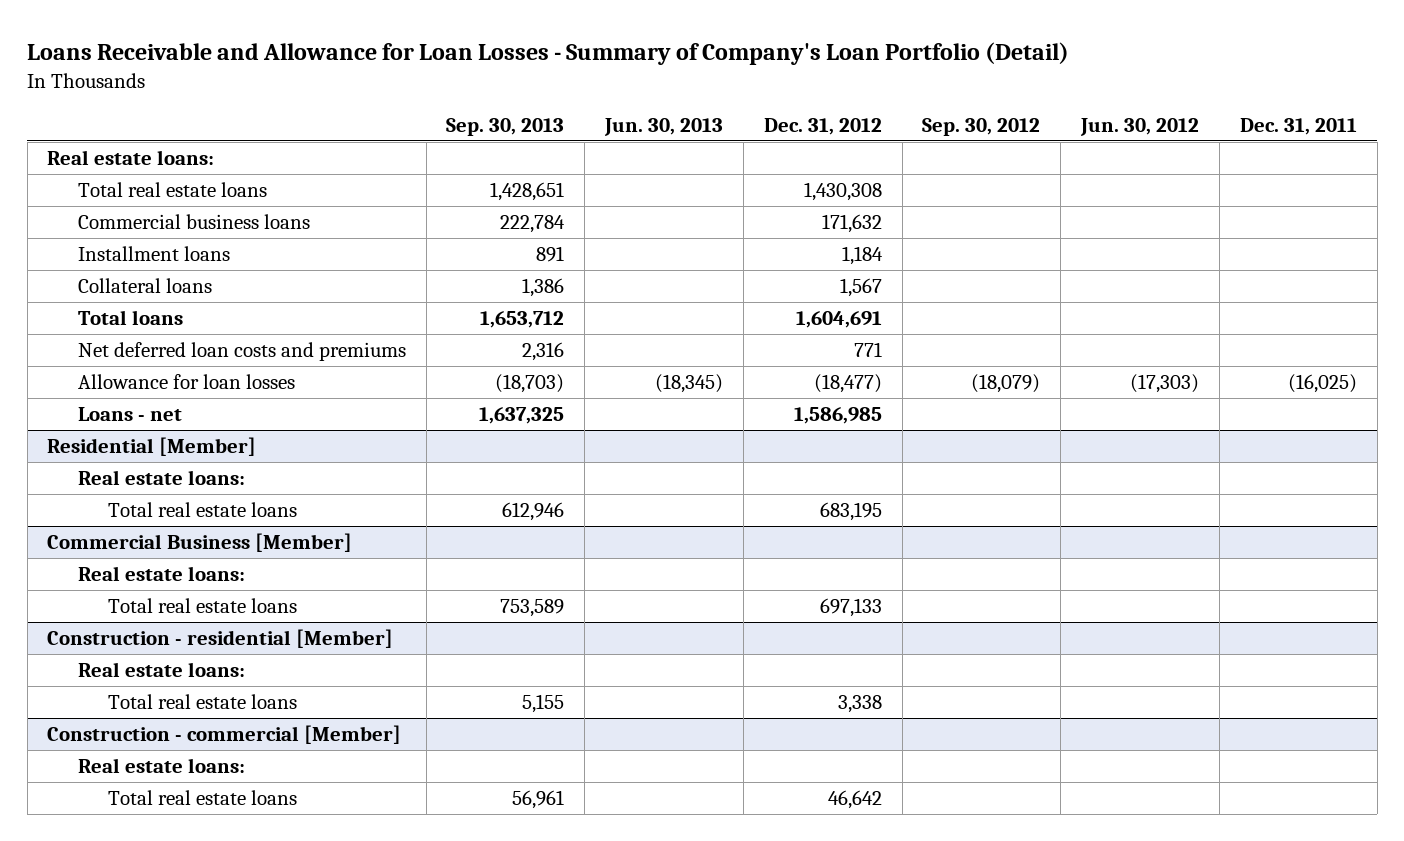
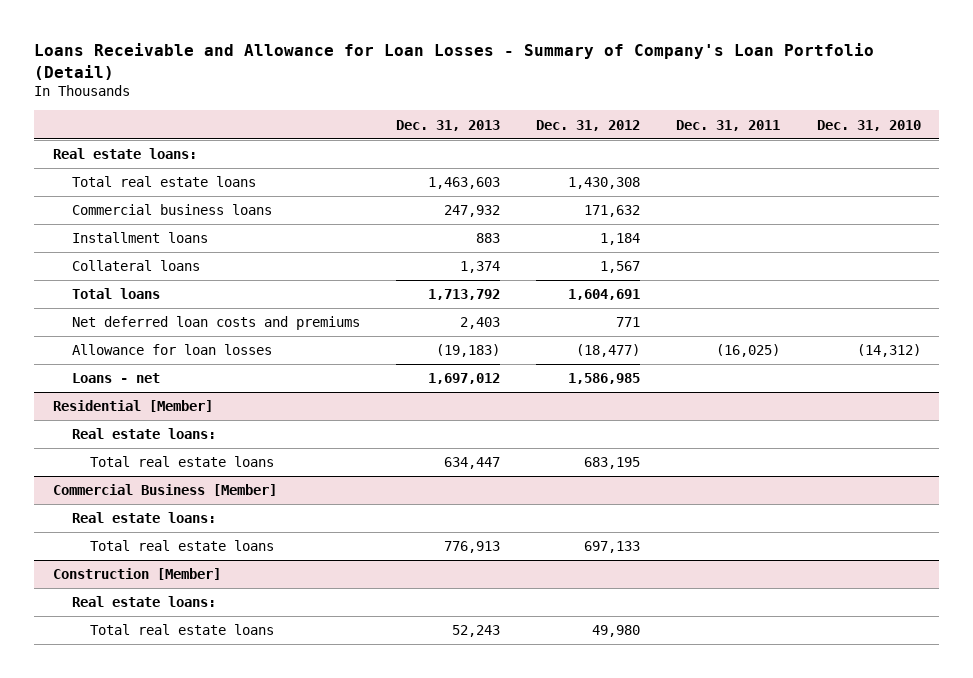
- | Sep. 30, 2013 | Jun. 30, 2013 | Dec. 31, 2012 | Sep. 30, 2012 | Jun. 30, 2012 | Dec. 31, 2011
+ | Dec. 31, 2013 | Dec. 31, 2012 | Dec. 31, 2011 | Dec. 31, 2010
- Construction - residential [Member]
- Real estate loans:
- Total real estate loans | 5,155 | | 3,338 | | |
- Construction - commercial [Member]
+ Construction [Member]
- Total real estate loans | 56,961 | | 46,642 | | |
+ Total real estate loans | 52,243 | 49,980 | |

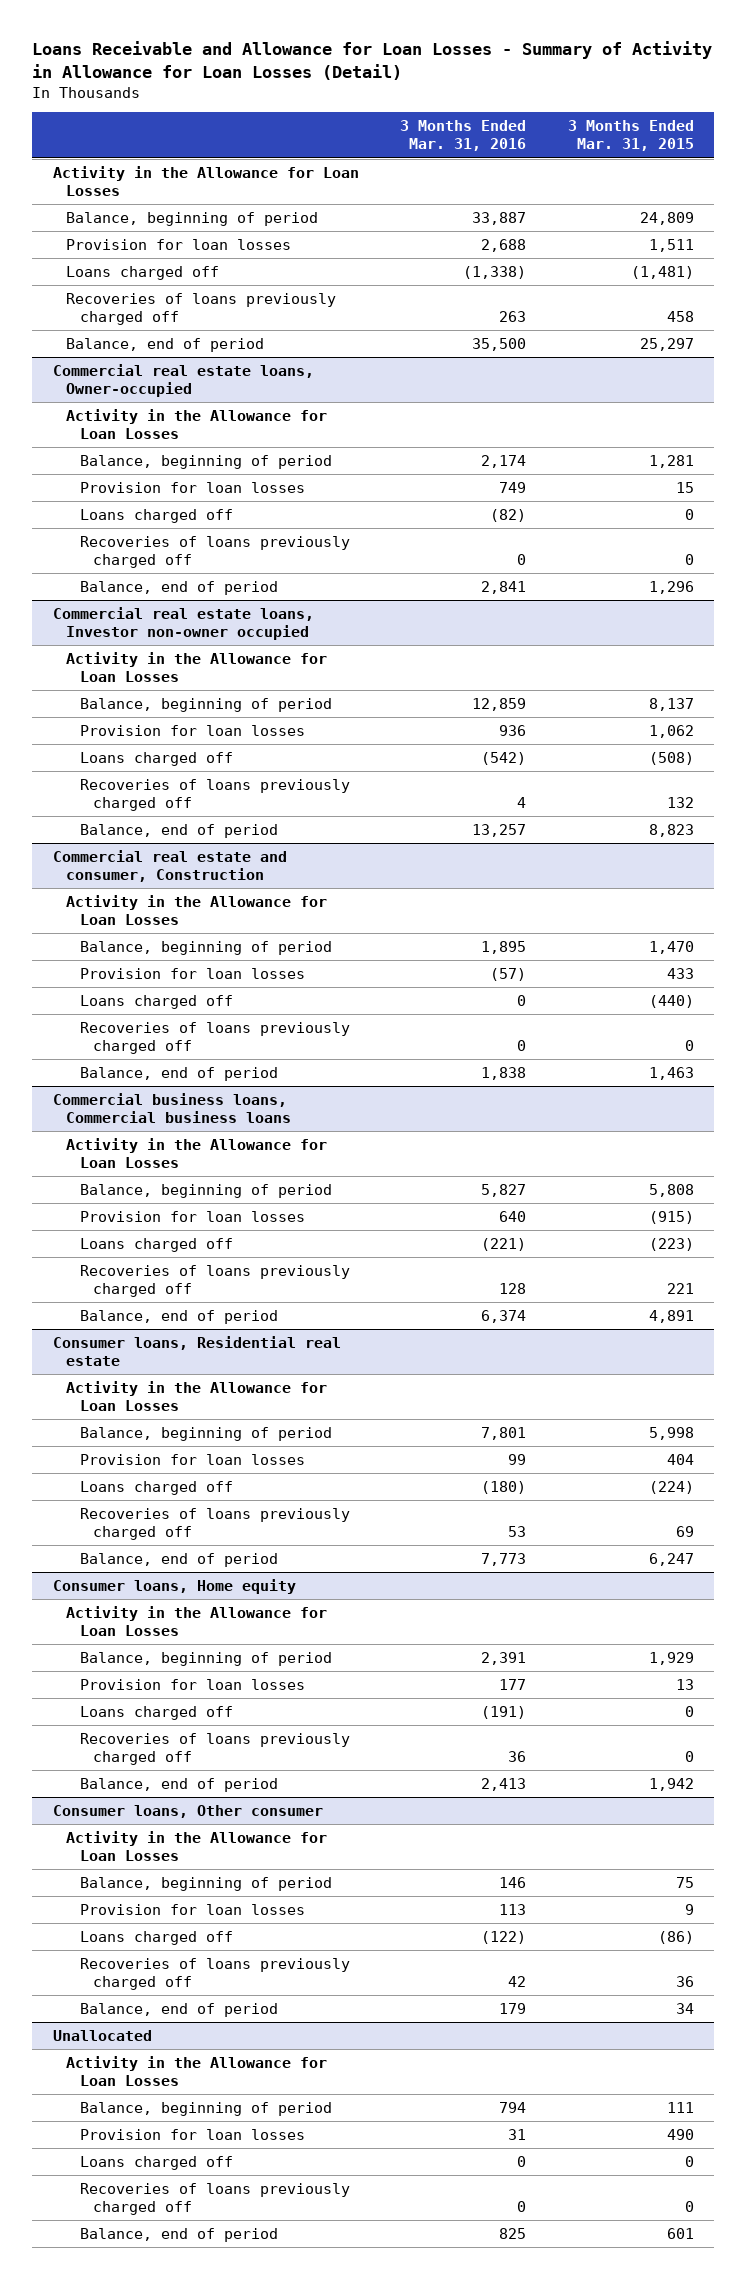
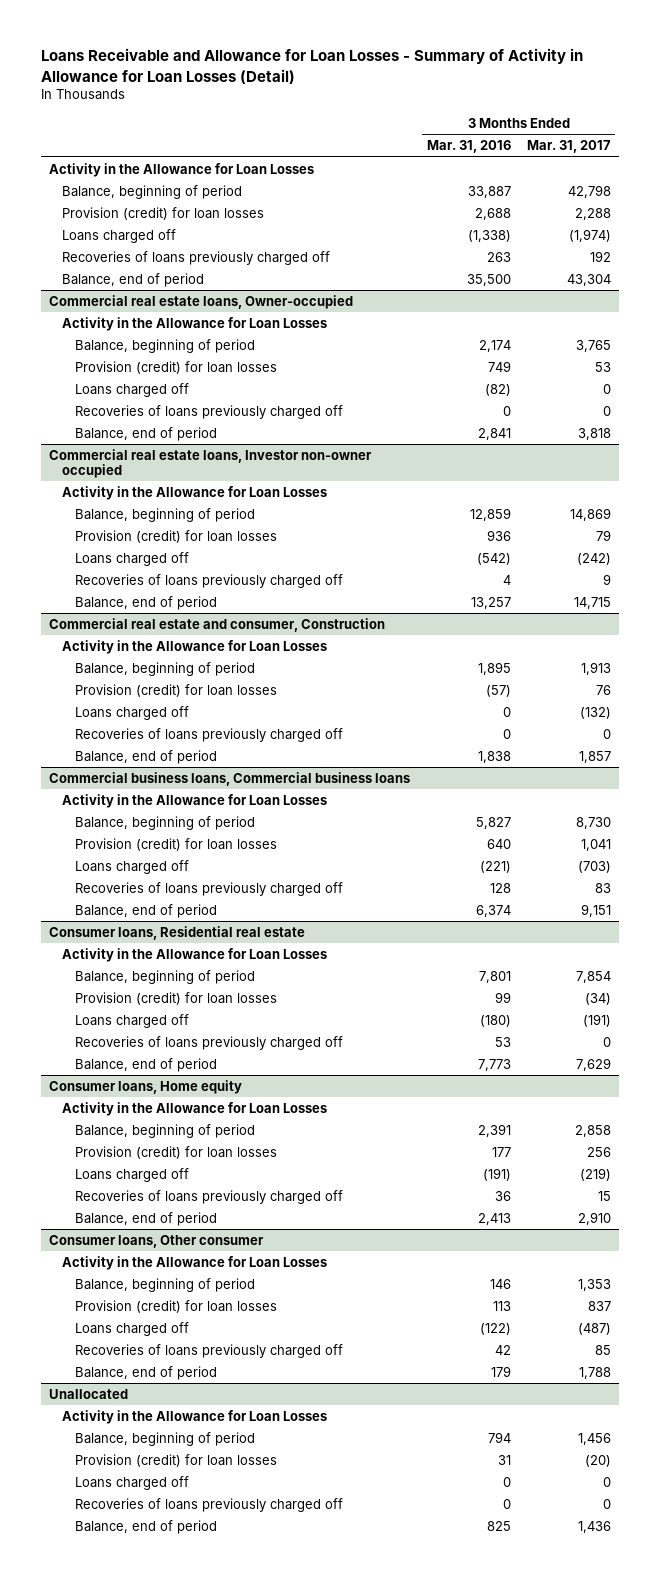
- | 3 Months Ended Mar. 31, 2016 | 3 Months Ended Mar. 31, 2015
+ | 3 Months Ended Mar. 31, 2016 | 3 Months Ended Mar. 31, 2017
- Provision for loan losses | 2,688 | 1,511
+ Provision (credit) for loan losses | 2,688 | 2,288
@ Commercial real estate loans, Owner-occupied
- Provision for loan losses | 749 | 15
+ Provision (credit) for loan losses | 749 | 53
@ Commercial real estate loans, Investor non-owner occupied
- Provision for loan losses | 936 | 1,062
+ Provision (credit) for loan losses | 936 | 79
@ Commercial real estate and consumer, Construction
- Provision for loan losses | (57) | 433
+ Provision (credit) for loan losses | (57) | 76
@ Commercial business loans, Commercial business loans
- Provision for loan losses | 640 | (915)
+ Provision (credit) for loan losses | 640 | 1,041
@ Consumer loans, Residential real estate
- Provision for loan losses | 99 | 404
+ Provision (credit) for loan losses | 99 | (34)
@ Consumer loans, Home equity
- Provision for loan losses | 177 | 13
+ Provision (credit) for loan losses | 177 | 256
@ Consumer loans, Other consumer
- Provision for loan losses | 113 | 9
+ Provision (credit) for loan losses | 113 | 837
@ Unallocated
- Provision for loan losses | 31 | 490
+ Provision (credit) for loan losses | 31 | (20)

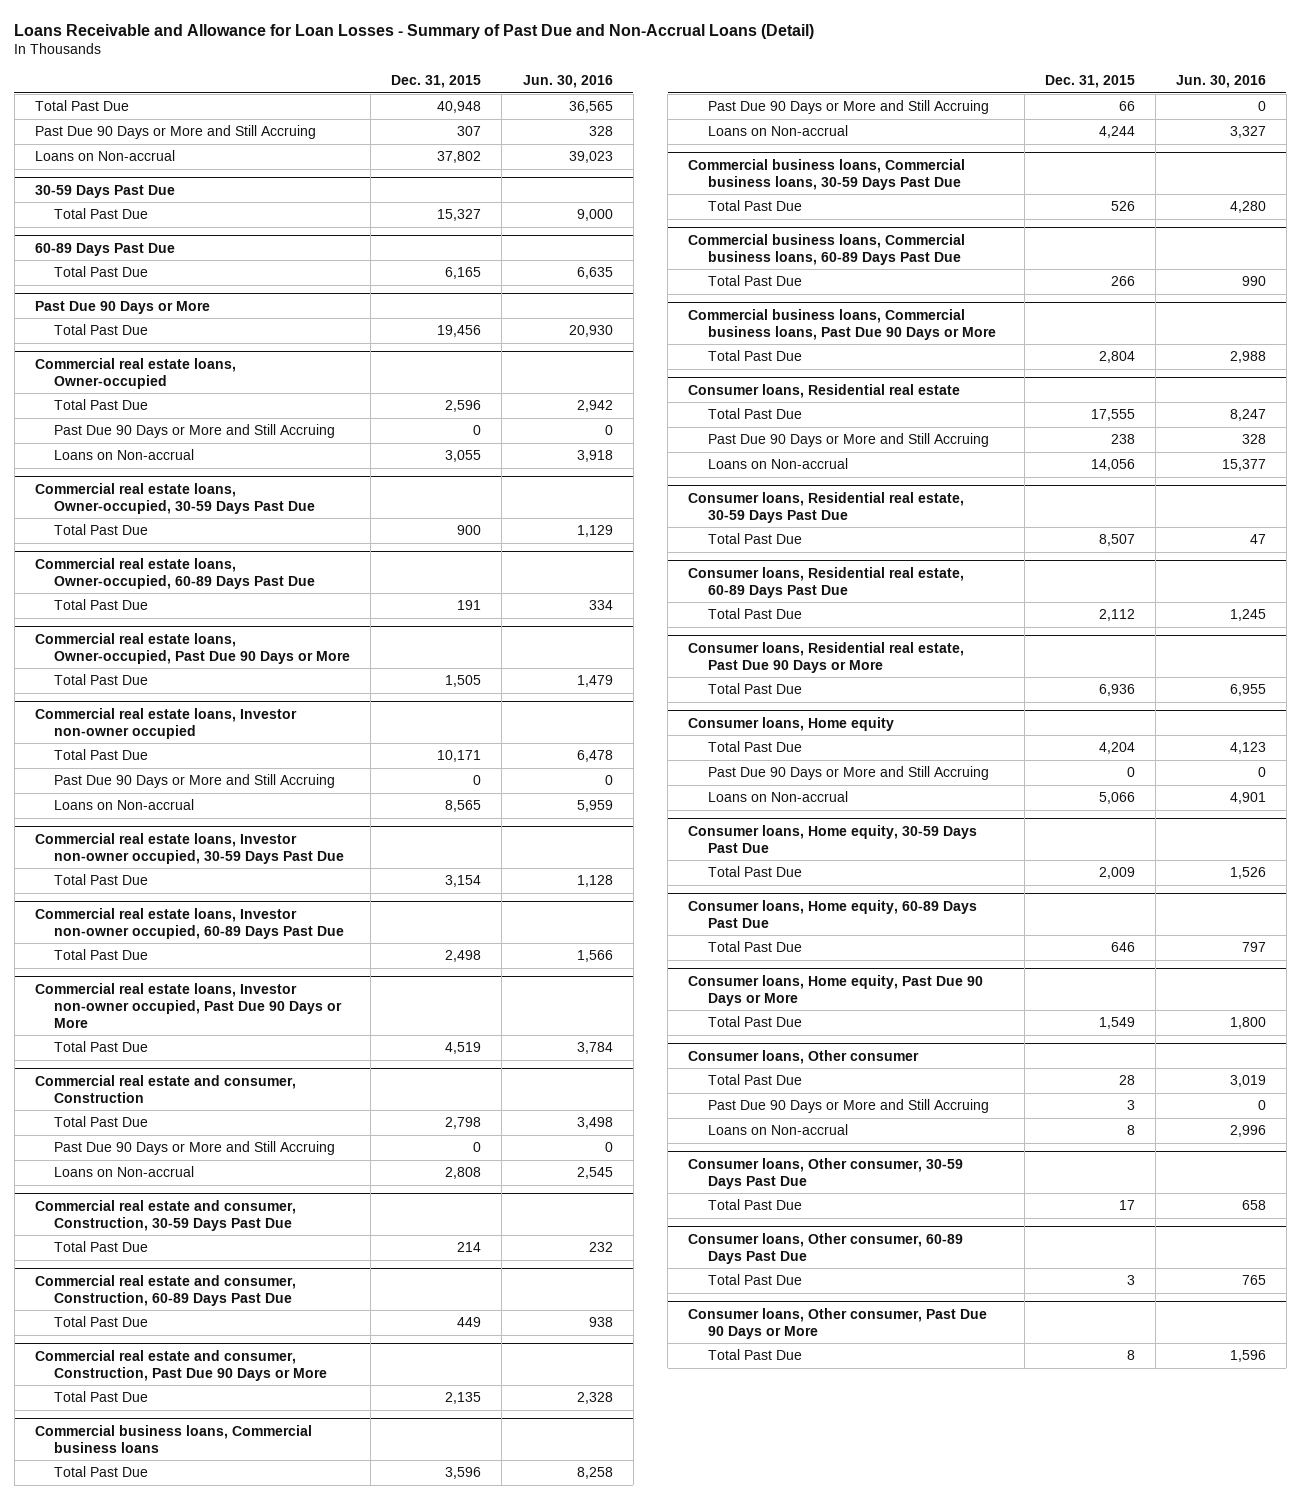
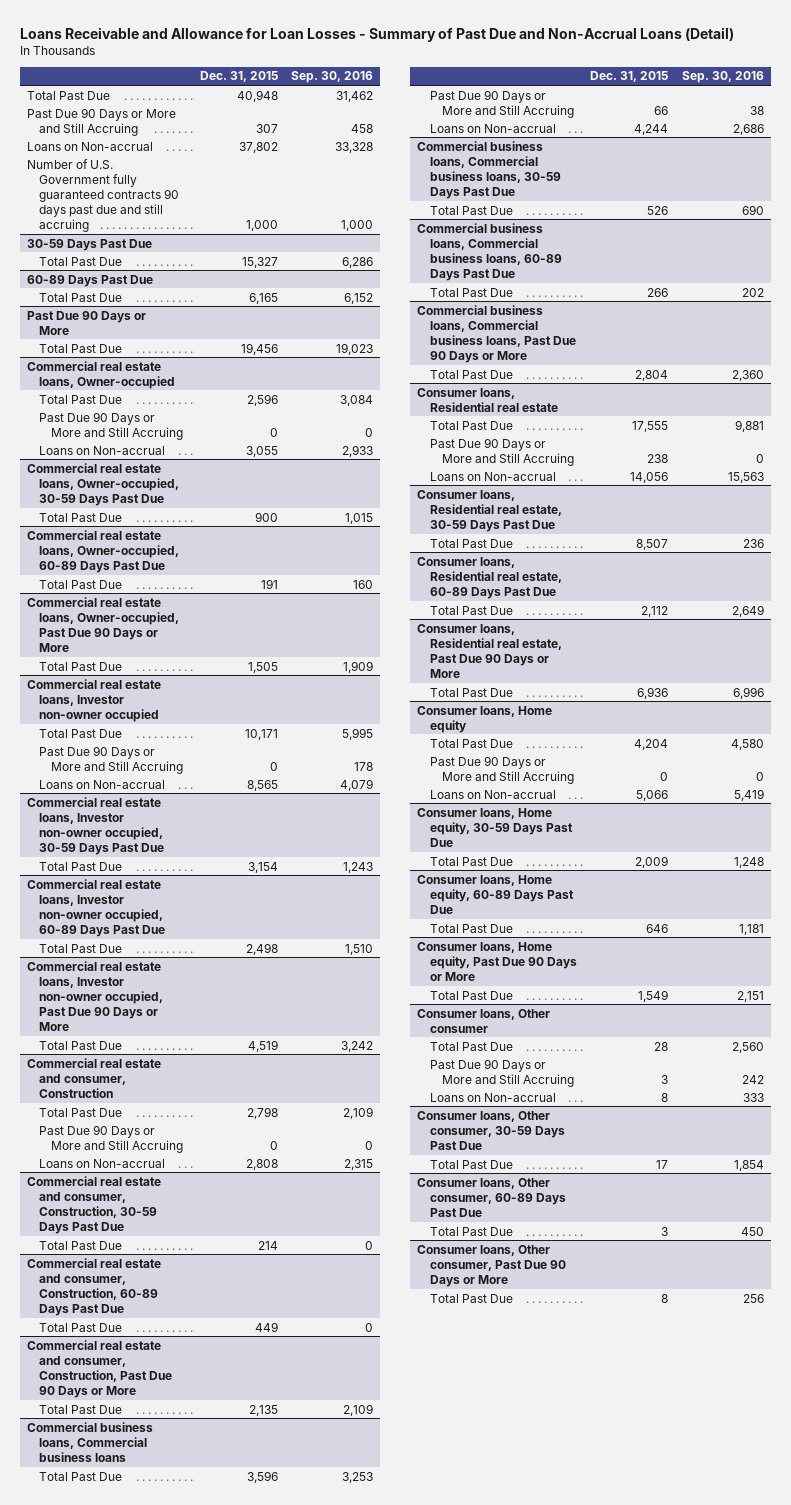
- | Dec. 31, 2015 | Jun. 30, 2016
+ | Dec. 31, 2015 | Sep. 30, 2016
+ Number of U.S. Government fully guaranteed contracts 90 days past due and still accruing | 1,000 | 1,000

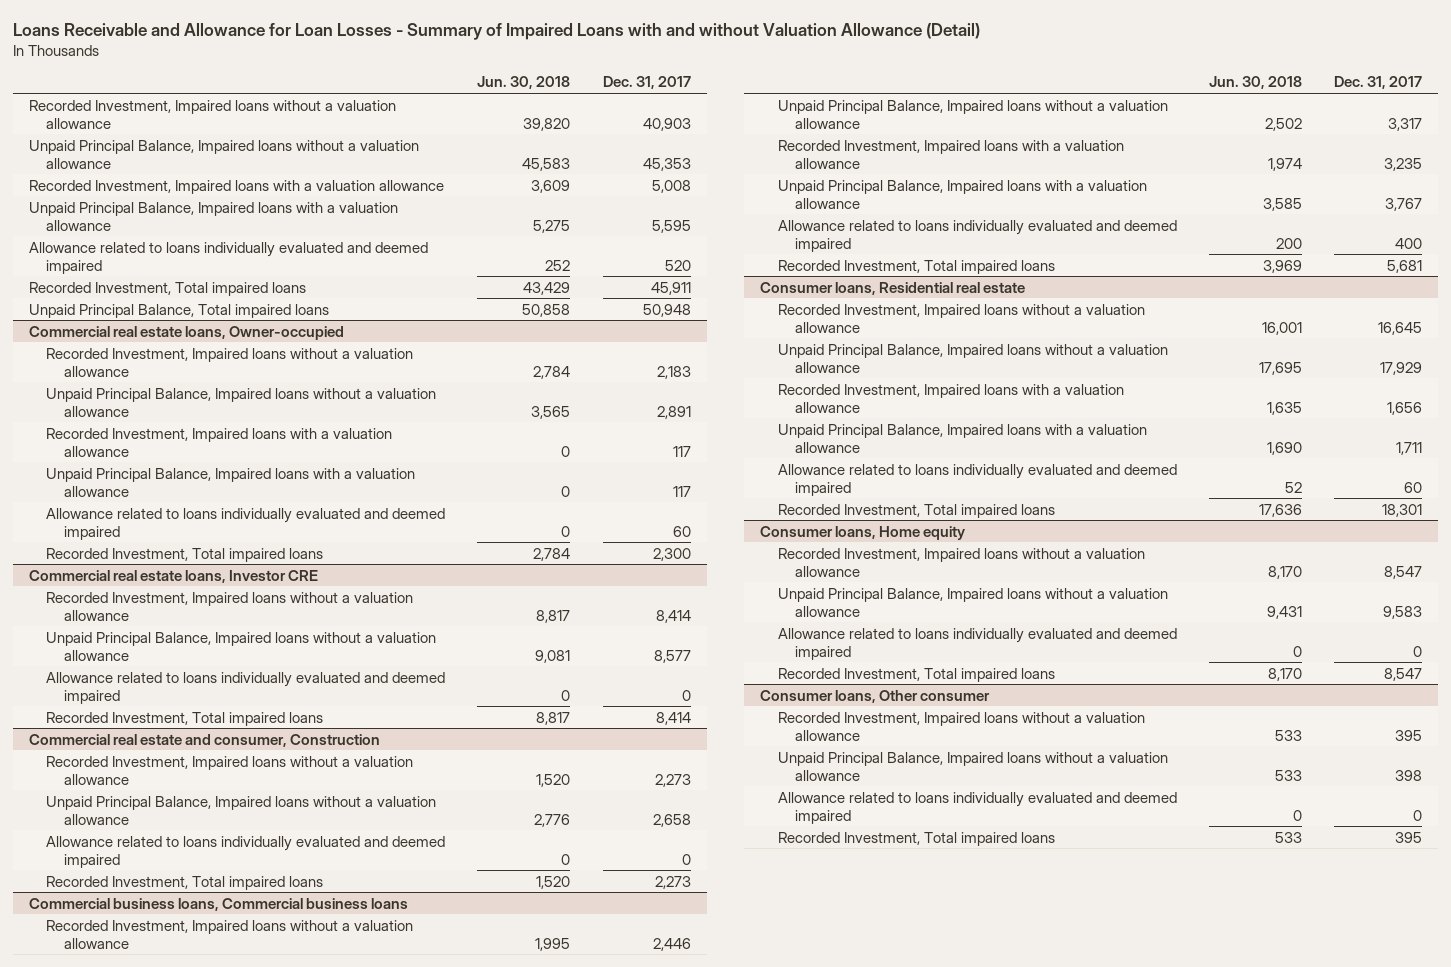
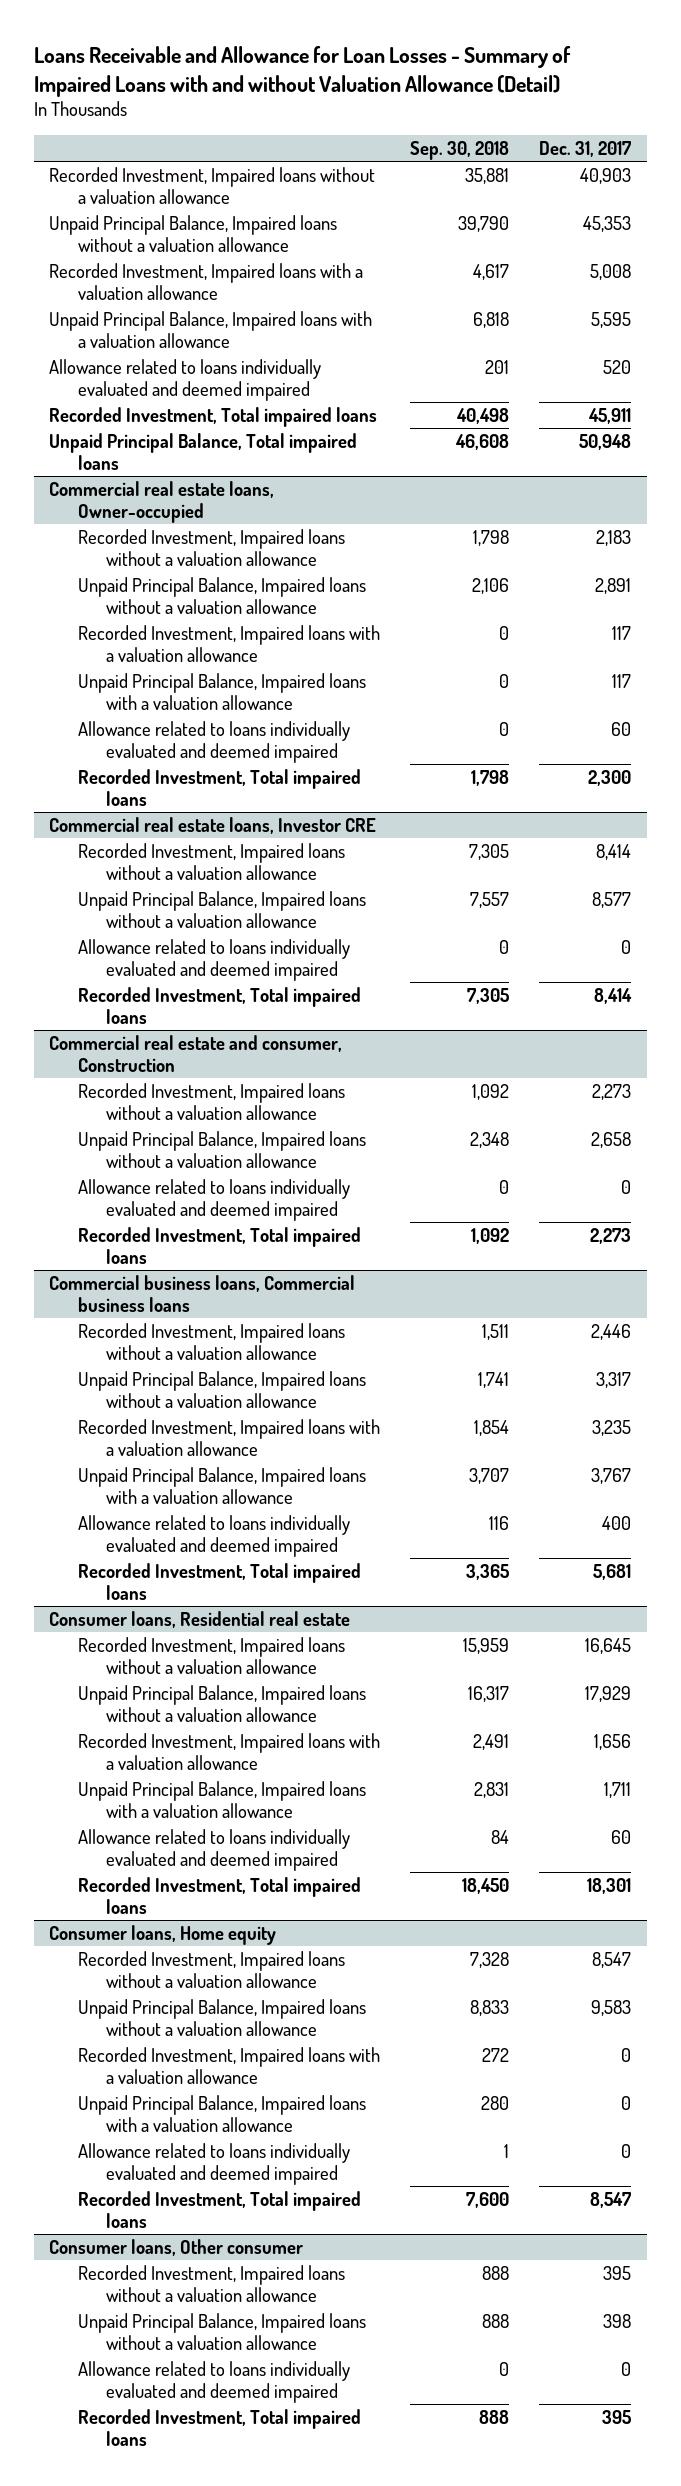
- | Jun. 30, 2018 | Dec. 31, 2017
+ | Sep. 30, 2018 | Dec. 31, 2017
@ Consumer loans, Home equity
+ Recorded Investment, Impaired loans with a valuation allowance | 272 | 0
+ Unpaid Principal Balance, Impaired loans with a valuation allowance | 280 | 0

